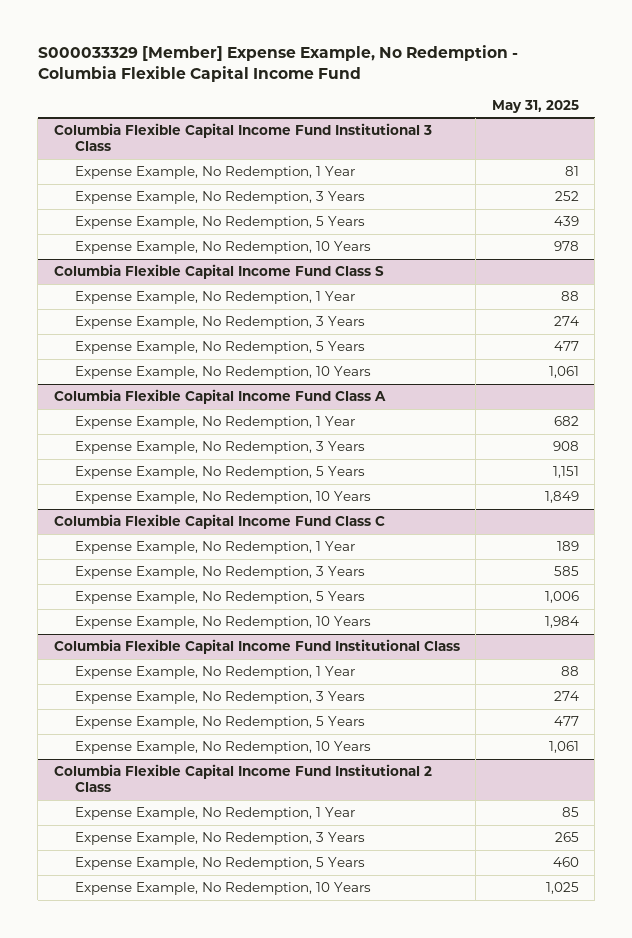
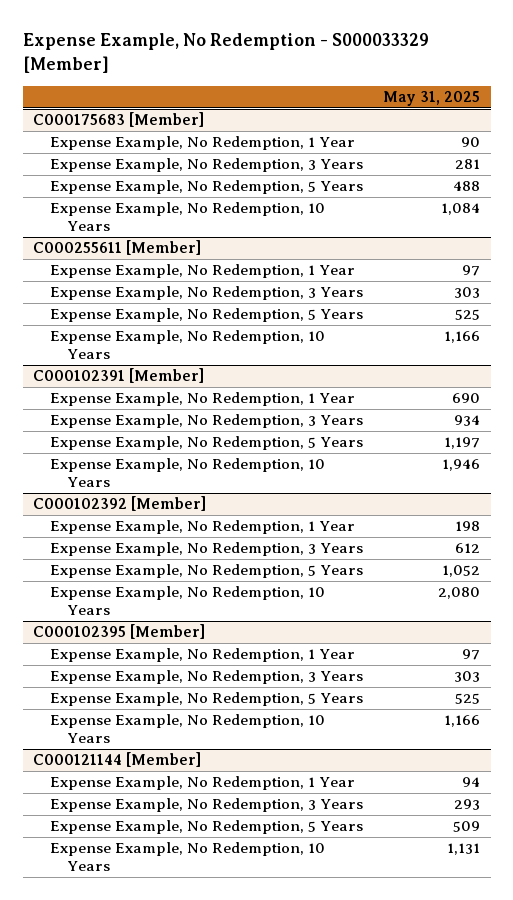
- S000033329 [Member] Expense Example, No Redemption - Columbia Flexible Capital Income Fund
+ Expense Example, No Redemption - S000033329 [Member]
- Columbia Flexible Capital Income Fund Institutional 3 Class
- Expense Example, No Redemption, 1 Year | 81
- Expense Example, No Redemption, 3 Years | 252
- Expense Example, No Redemption, 5 Years | 439
- Expense Example, No Redemption, 10 Years | 978
- Columbia Flexible Capital Income Fund Class S
- Expense Example, No Redemption, 1 Year | 88
- Expense Example, No Redemption, 3 Years | 274
- Expense Example, No Redemption, 5 Years | 477
- Expense Example, No Redemption, 10 Years | 1,061
- Columbia Flexible Capital Income Fund Class A
- Expense Example, No Redemption, 1 Year | 682
- Expense Example, No Redemption, 3 Years | 908
- Expense Example, No Redemption, 5 Years | 1,151
- Expense Example, No Redemption, 10 Years | 1,849
- Columbia Flexible Capital Income Fund Class C
- Expense Example, No Redemption, 1 Year | 189
- Expense Example, No Redemption, 3 Years | 585
- Expense Example, No Redemption, 5 Years | 1,006
- Expense Example, No Redemption, 10 Years | 1,984
- Columbia Flexible Capital Income Fund Institutional Class
- Expense Example, No Redemption, 1 Year | 88
- Expense Example, No Redemption, 3 Years | 274
- Expense Example, No Redemption, 5 Years | 477
- Expense Example, No Redemption, 10 Years | 1,061
- Columbia Flexible Capital Income Fund Institutional 2 Class
- Expense Example, No Redemption, 1 Year | 85
- Expense Example, No Redemption, 3 Years | 265
- Expense Example, No Redemption, 5 Years | 460
- Expense Example, No Redemption, 10 Years | 1,025
+ C000175683 [Member]
+ Expense Example, No Redemption, 1 Year | 90
+ Expense Example, No Redemption, 3 Years | 281
+ Expense Example, No Redemption, 5 Years | 488
+ Expense Example, No Redemption, 10 Years | 1,084
+ C000255611 [Member]
+ Expense Example, No Redemption, 1 Year | 97
+ Expense Example, No Redemption, 3 Years | 303
+ Expense Example, No Redemption, 5 Years | 525
+ Expense Example, No Redemption, 10 Years | 1,166
+ C000102391 [Member]
+ Expense Example, No Redemption, 1 Year | 690
+ Expense Example, No Redemption, 3 Years | 934
+ Expense Example, No Redemption, 5 Years | 1,197
+ Expense Example, No Redemption, 10 Years | 1,946
+ C000102392 [Member]
+ Expense Example, No Redemption, 1 Year | 198
+ Expense Example, No Redemption, 3 Years | 612
+ Expense Example, No Redemption, 5 Years | 1,052
+ Expense Example, No Redemption, 10 Years | 2,080
+ C000102395 [Member]
+ Expense Example, No Redemption, 1 Year | 97
+ Expense Example, No Redemption, 3 Years | 303
+ Expense Example, No Redemption, 5 Years | 525
+ Expense Example, No Redemption, 10 Years | 1,166
+ C000121144 [Member]
+ Expense Example, No Redemption, 1 Year | 94
+ Expense Example, No Redemption, 3 Years | 293
+ Expense Example, No Redemption, 5 Years | 509
+ Expense Example, No Redemption, 10 Years | 1,131

